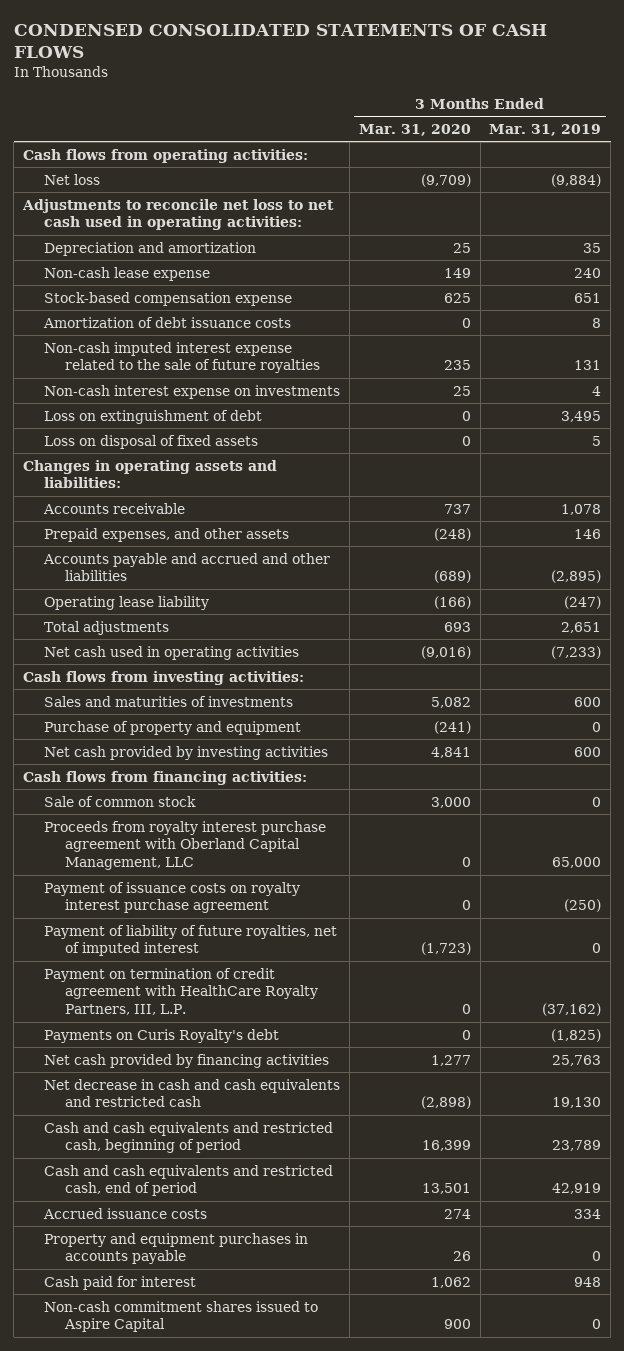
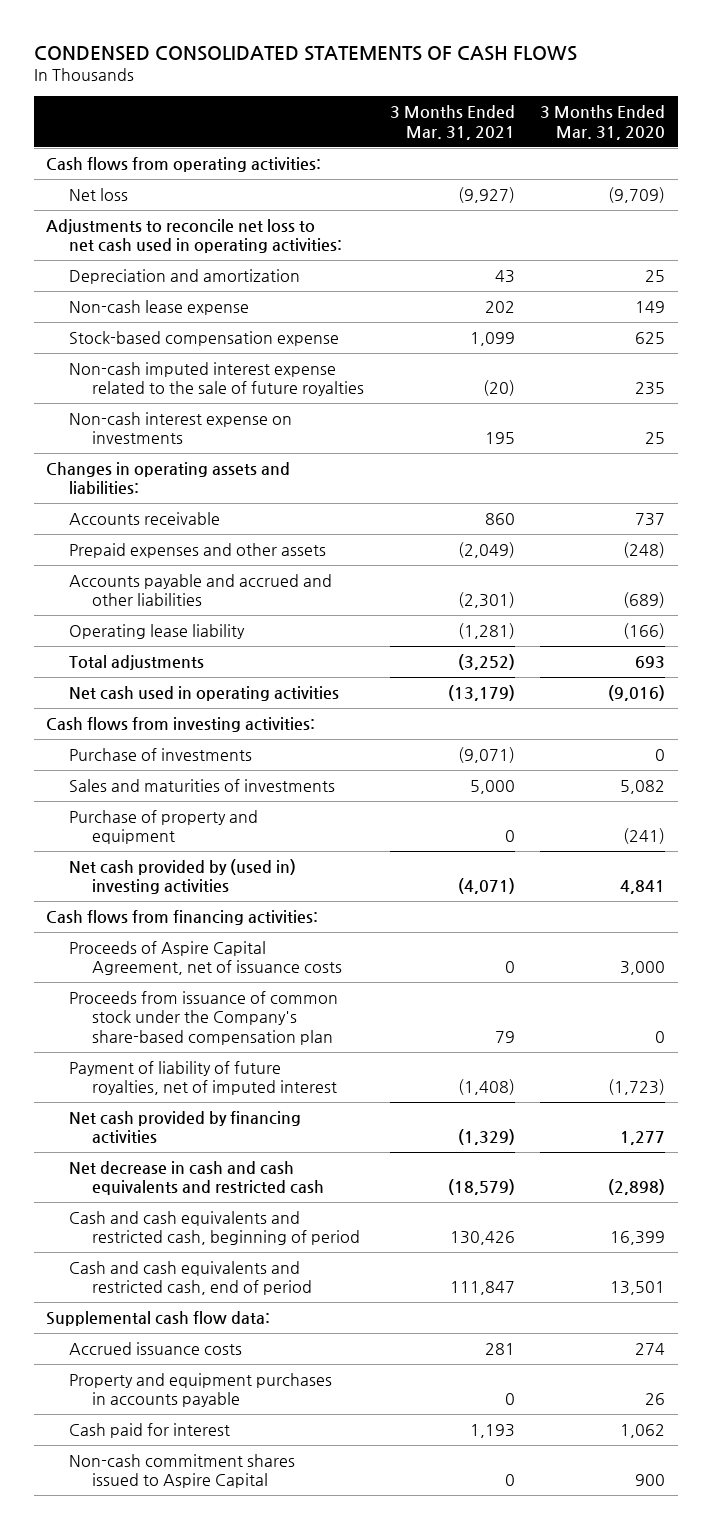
- | 3 Months Ended Mar. 31, 2020 | 3 Months Ended Mar. 31, 2019
+ | 3 Months Ended Mar. 31, 2021 | 3 Months Ended Mar. 31, 2020
- Amortization of debt issuance costs | 0 | 8
- Loss on extinguishment of debt | 0 | 3,495
- Loss on disposal of fixed assets | 0 | 5
- Prepaid expenses, and other assets | (248) | 146
+ Prepaid expenses and other assets | (2,049) | (248)
+ Purchase of investments | (9,071) | 0
- Net cash provided by investing activities | 4,841 | 600
+ Net cash provided by (used in) investing activities | (4,071) | 4,841
- Sale of common stock | 3,000 | 0
- Proceeds from royalty interest purchase agreement with Oberland Capital Management, LLC | 0 | 65,000
- Payment of issuance costs on royalty interest purchase agreement | 0 | (250)
+ Proceeds of Aspire Capital Agreement, net of issuance costs | 0 | 3,000
+ Proceeds from issuance of common stock under the Company's share-based compensation plan | 79 | 0
- Payment on termination of credit agreement with HealthCare Royalty Partners, III, L.P. | 0 | (37,162)
- Payments on Curis Royalty's debt | 0 | (1,825)
+ Supplemental cash flow data:

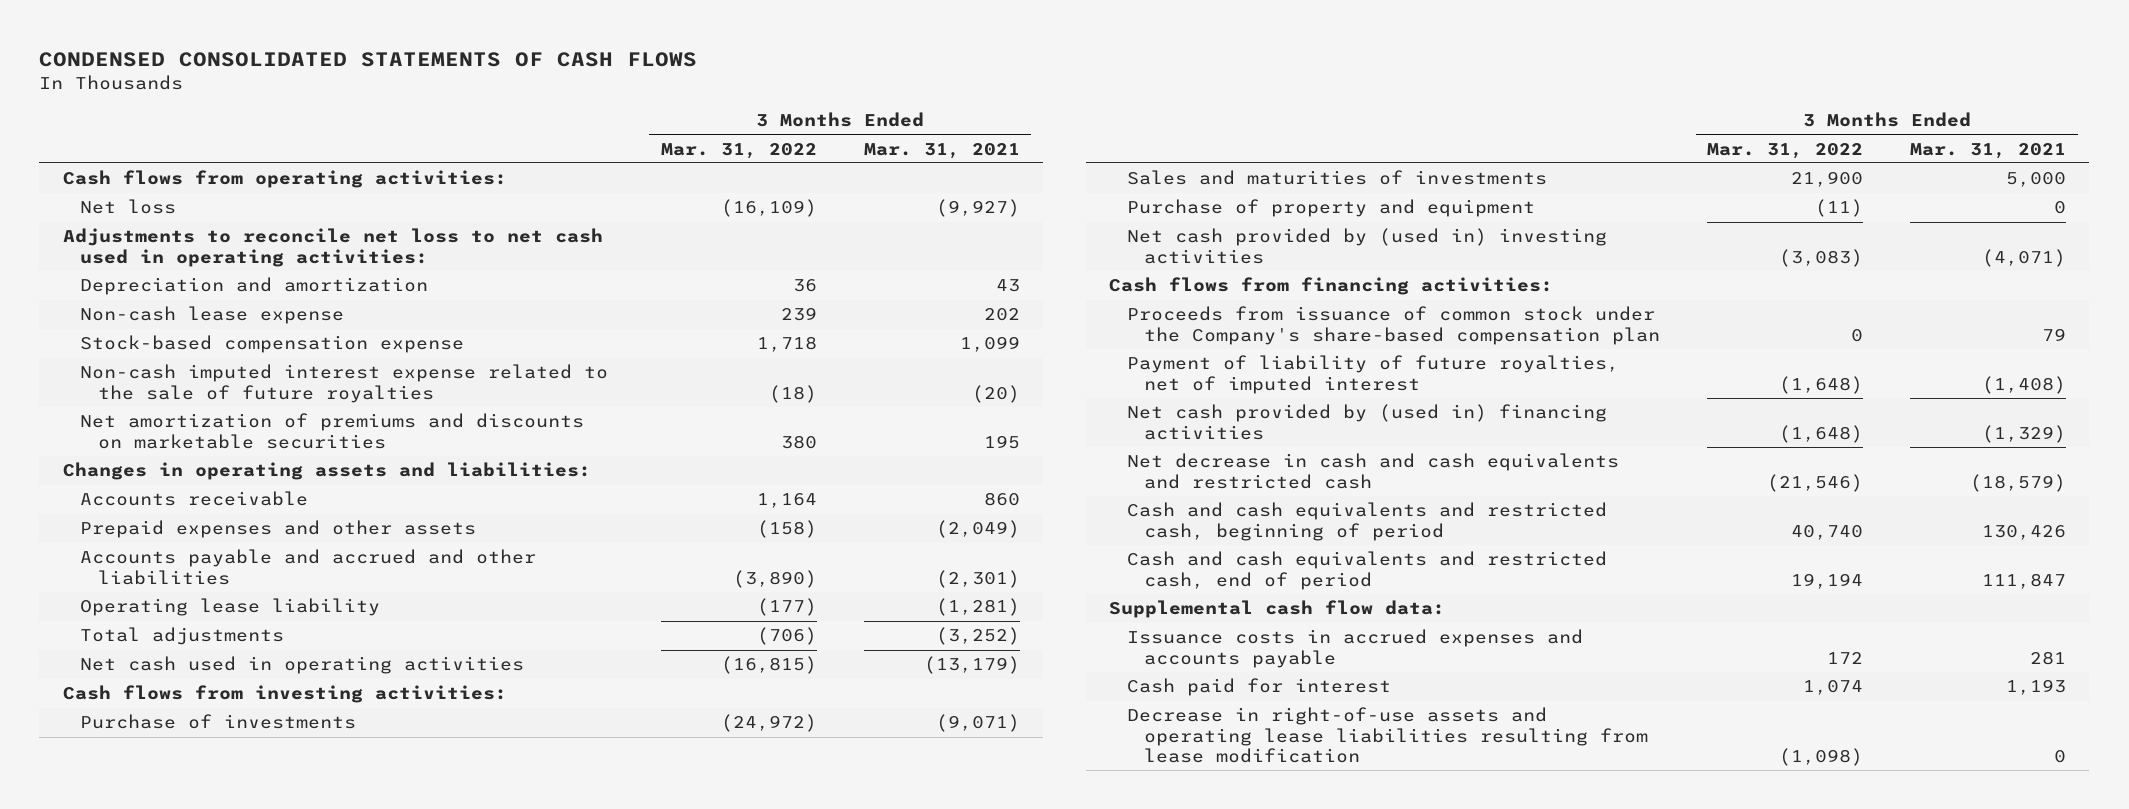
- | 3 Months Ended Mar. 31, 2021 | 3 Months Ended Mar. 31, 2020
+ | 3 Months Ended Mar. 31, 2022 | 3 Months Ended Mar. 31, 2021
- Non-cash interest expense on investments | 195 | 25
+ Net amortization of premiums and discounts on marketable securities | 380 | 195
- Proceeds of Aspire Capital Agreement, net of issuance costs | 0 | 3,000
- Net cash provided by financing activities | (1,329) | 1,277
+ Net cash provided by (used in) financing activities | (1,648) | (1,329)
- Accrued issuance costs | 281 | 274
- Property and equipment purchases in accounts payable | 0 | 26
+ Issuance costs in accrued expenses and accounts payable | 172 | 281
- Non-cash commitment shares issued to Aspire Capital | 0 | 900
+ Decrease in right-of-use assets and operating lease liabilities resulting from lease modification | (1,098) | 0

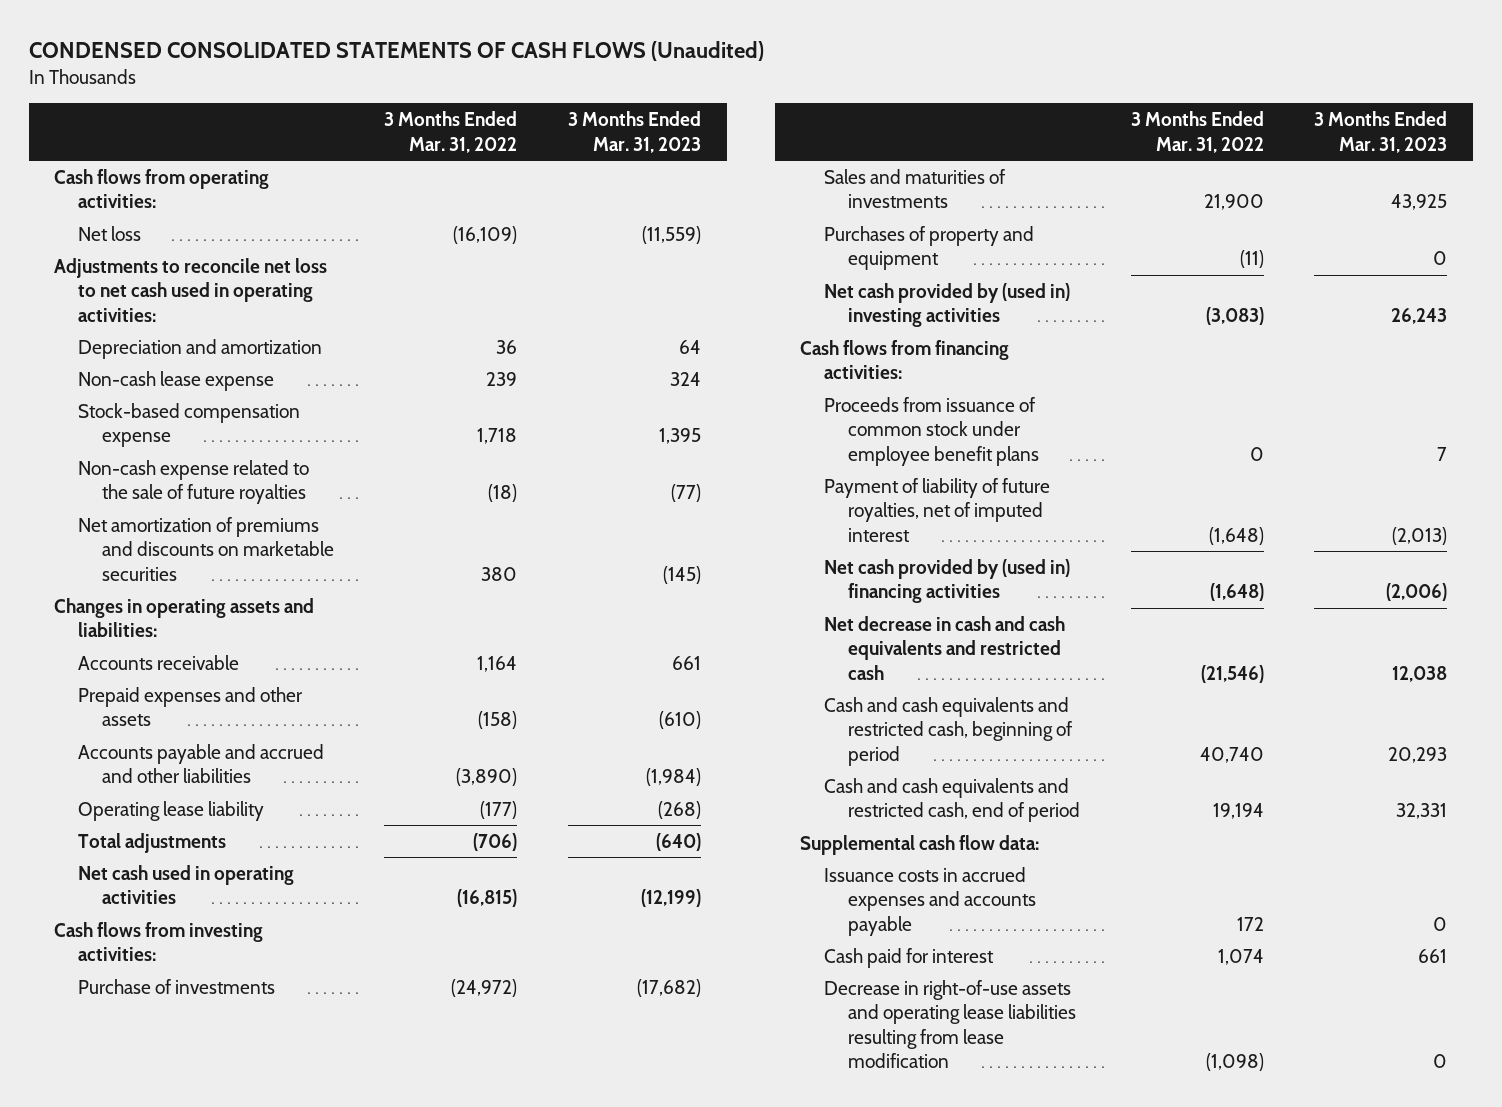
- CONDENSED CONSOLIDATED STATEMENTS OF CASH FLOWS
+ CONDENSED CONSOLIDATED STATEMENTS OF CASH FLOWS (Unaudited)
- | 3 Months Ended Mar. 31, 2022 | 3 Months Ended Mar. 31, 2021
+ | 3 Months Ended Mar. 31, 2022 | 3 Months Ended Mar. 31, 2023
- Non-cash imputed interest expense related to the sale of future royalties | (18) | (20)
+ Non-cash expense related to the sale of future royalties | (18) | (77)
- Purchase of property and equipment | (11) | 0
+ Purchases of property and equipment | (11) | 0
- Proceeds from issuance of common stock under the Company's share-based compensation plan | 0 | 79
+ Proceeds from issuance of common stock under employee benefit plans | 0 | 7

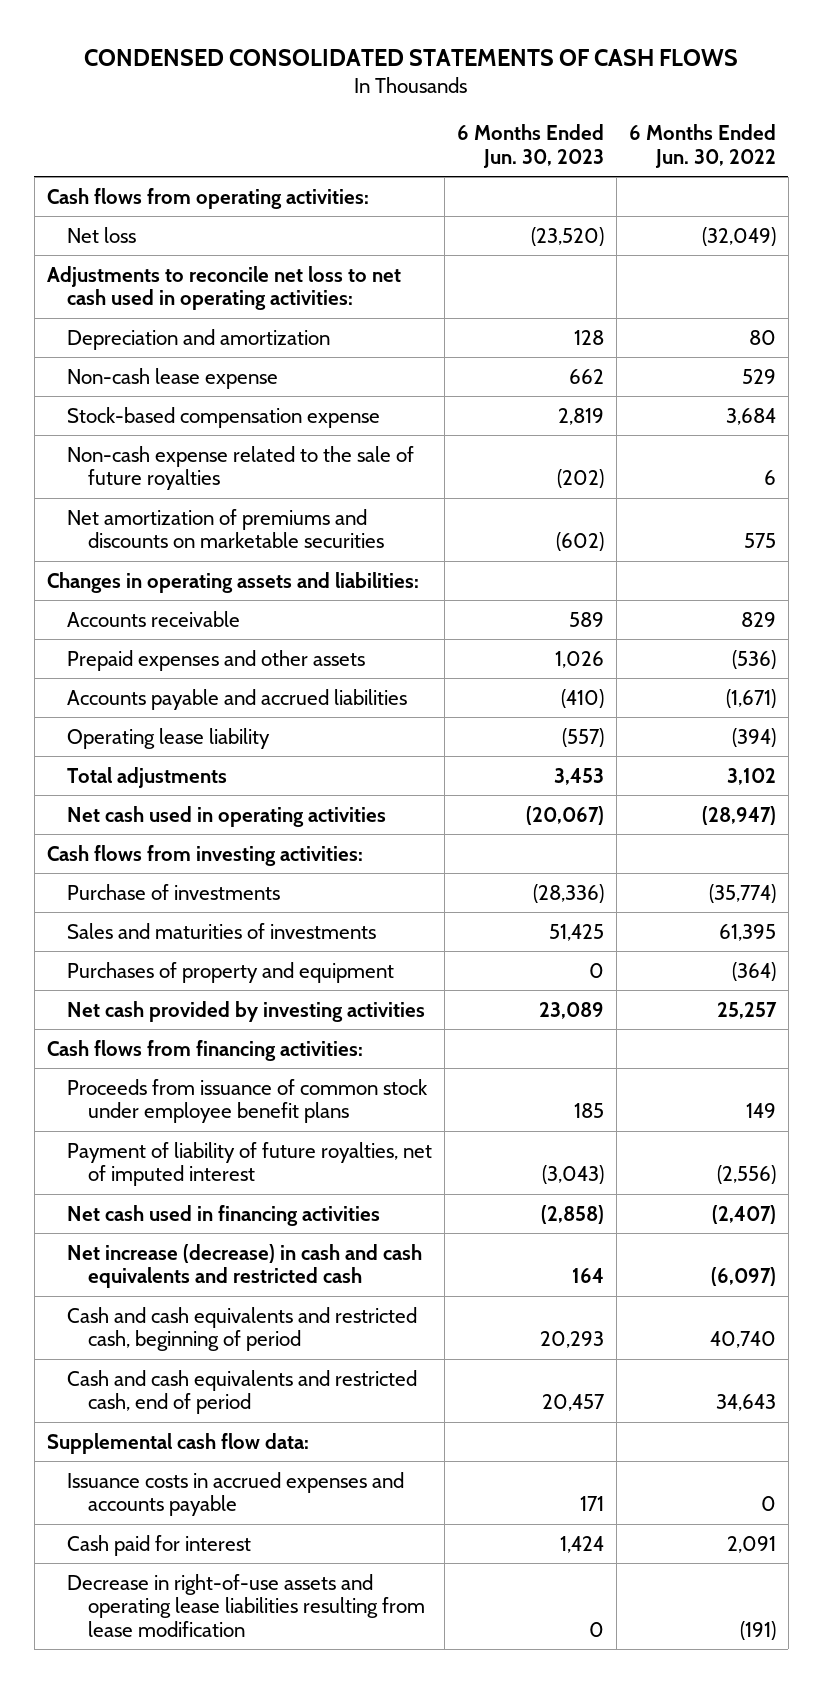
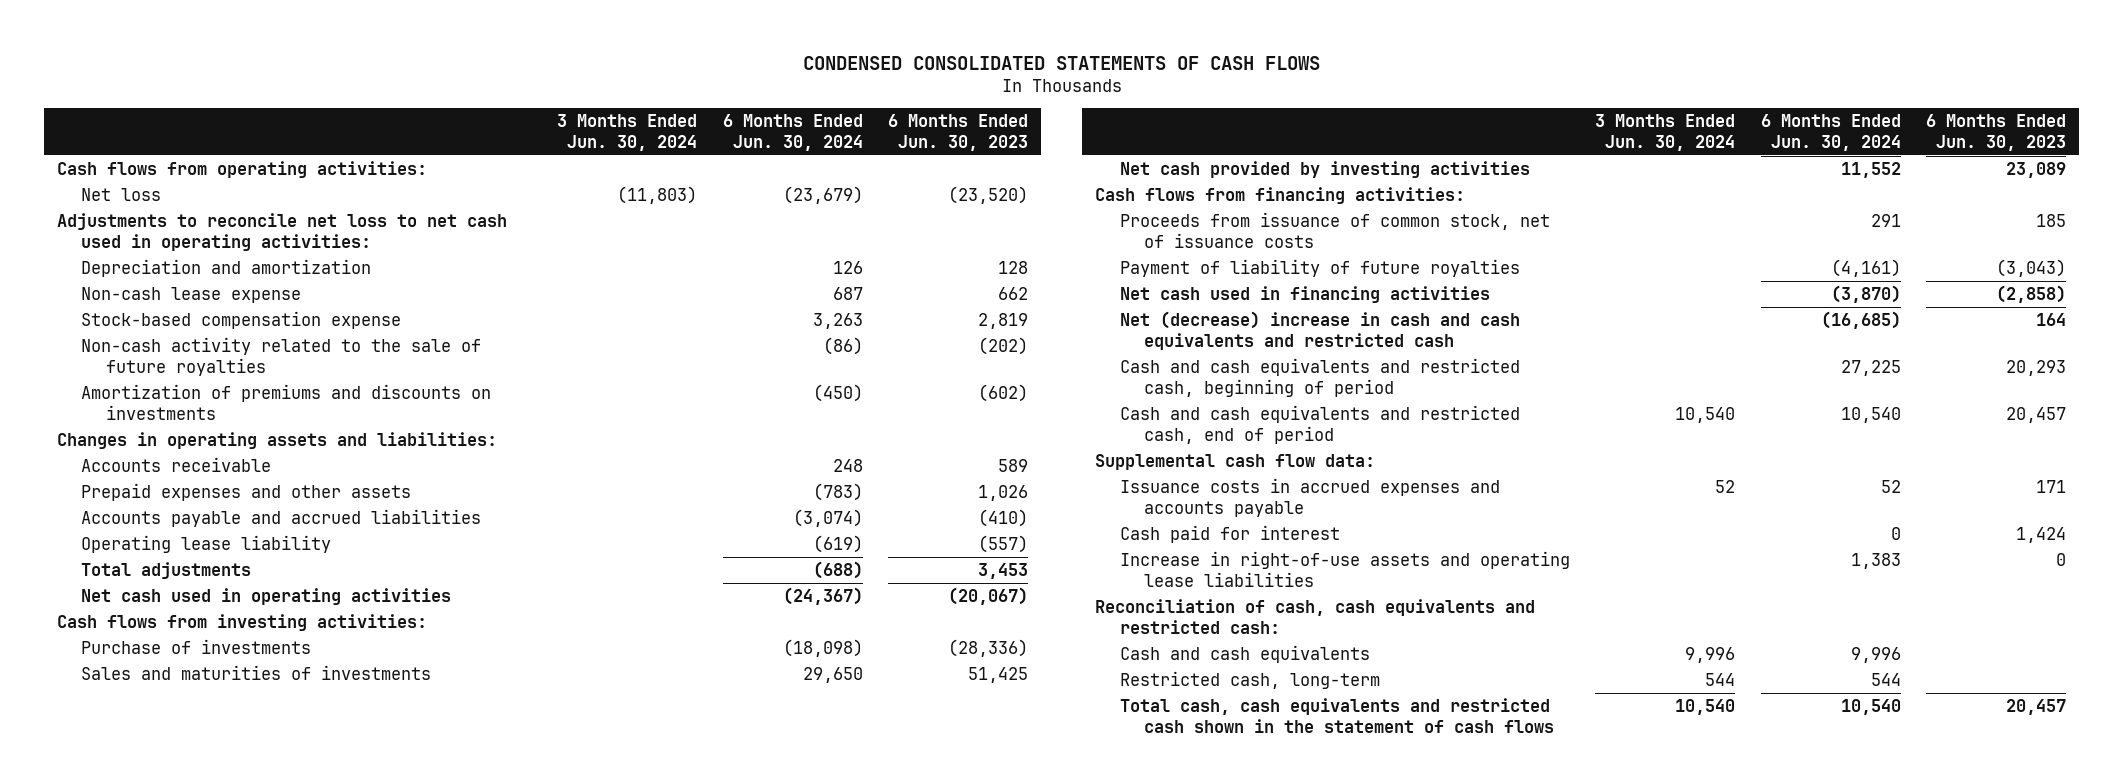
- | 6 Months Ended Jun. 30, 2023 | 6 Months Ended Jun. 30, 2022
+ | 3 Months Ended Jun. 30, 2024 | 6 Months Ended Jun. 30, 2024 | 6 Months Ended Jun. 30, 2023
- Non-cash expense related to the sale of future royalties | (202) | 6
- Net amortization of premiums and discounts on marketable securities | (602) | 575
+ Non-cash activity related to the sale of future royalties | | (86) | (202)
+ Amortization of premiums and discounts on investments | | (450) | (602)
- Purchases of property and equipment | 0 | (364)
- Proceeds from issuance of common stock under employee benefit plans | 185 | 149
- Payment of liability of future royalties, net of imputed interest | (3,043) | (2,556)
+ Proceeds from issuance of common stock, net of issuance costs | | 291 | 185
+ Payment of liability of future royalties | | (4,161) | (3,043)
- Net increase (decrease) in cash and cash equivalents and restricted cash | 164 | (6,097)
+ Net (decrease) increase in cash and cash equivalents and restricted cash | | (16,685) | 164
- Decrease in right-of-use assets and operating lease liabilities resulting from lease modification | 0 | (191)
+ Increase in right-of-use assets and operating lease liabilities | | 1,383 | 0
+ Reconciliation of cash, cash equivalents and restricted cash:
+ Cash and cash equivalents | 9,996 | 9,996 |
+ Restricted cash, long-term | 544 | 544 |
+ Total cash, cash equivalents and restricted cash shown in the statement of cash flows | 10,540 | 10,540 | 20,457

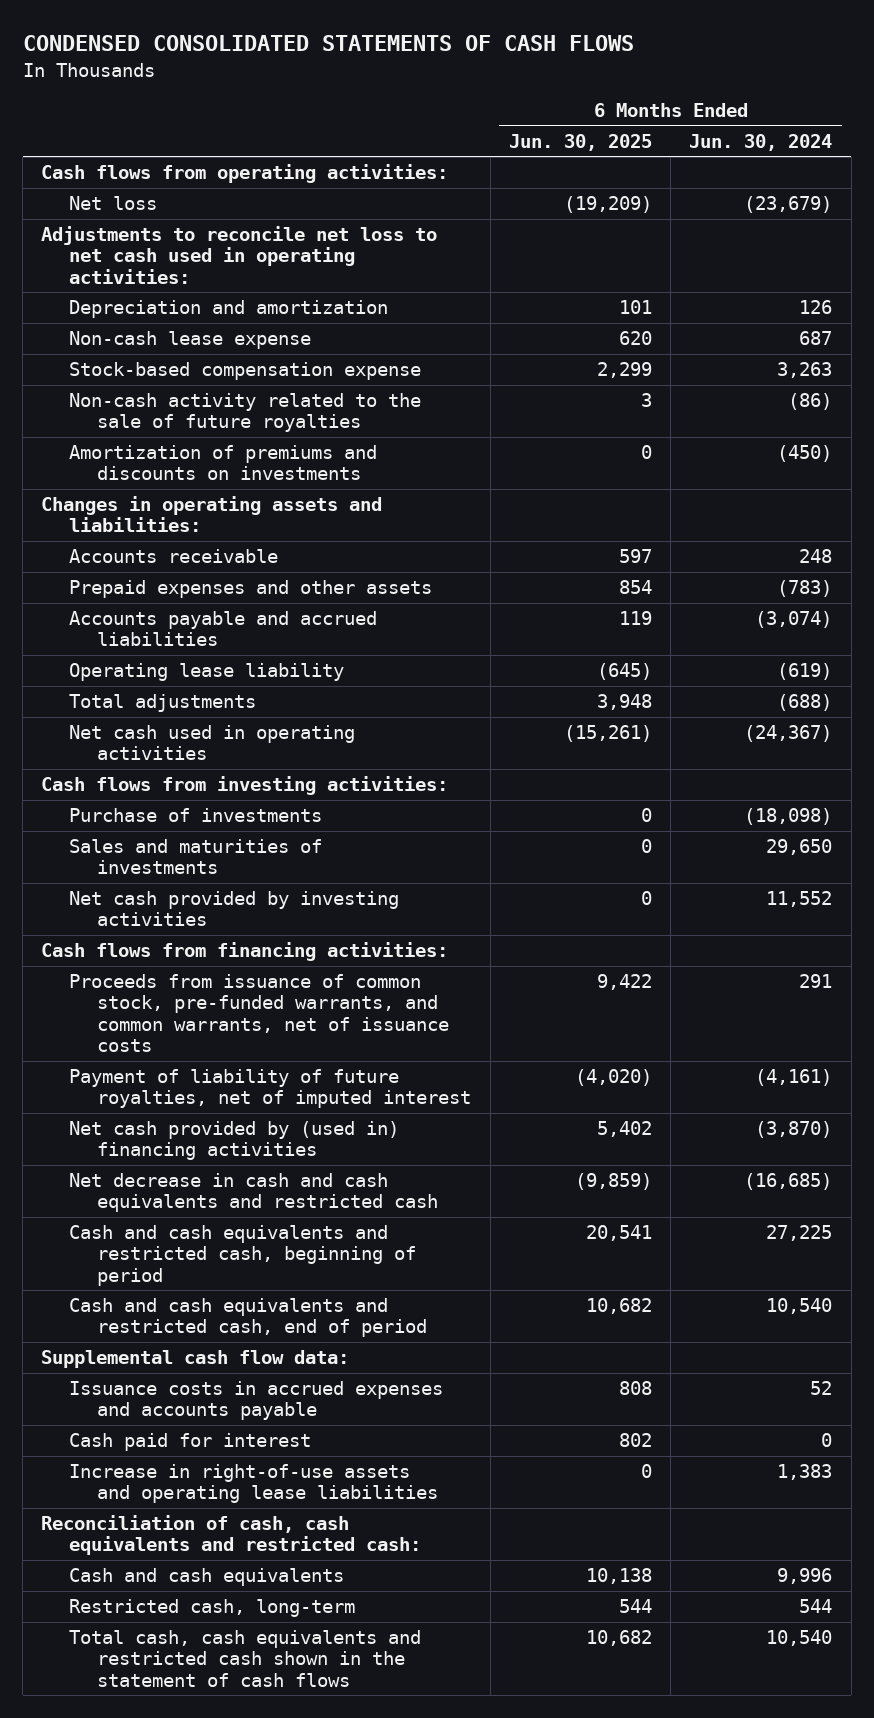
- | 3 Months Ended Jun. 30, 2024 | 6 Months Ended Jun. 30, 2024 | 6 Months Ended Jun. 30, 2023
+ | 6 Months Ended Jun. 30, 2025 | 6 Months Ended Jun. 30, 2024
- Proceeds from issuance of common stock, net of issuance costs | | 291 | 185
- Payment of liability of future royalties | | (4,161) | (3,043)
- Net cash used in financing activities | | (3,870) | (2,858)
- Net (decrease) increase in cash and cash equivalents and restricted cash | | (16,685) | 164
+ Proceeds from issuance of common stock, pre-funded warrants, and common warrants, net of issuance costs | 9,422 | 291
+ Payment of liability of future royalties, net of imputed interest | (4,020) | (4,161)
+ Net cash provided by (used in) financing activities | 5,402 | (3,870)
+ Net decrease in cash and cash equivalents and restricted cash | (9,859) | (16,685)

